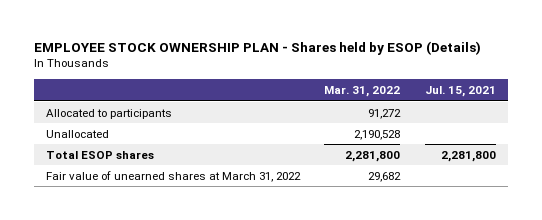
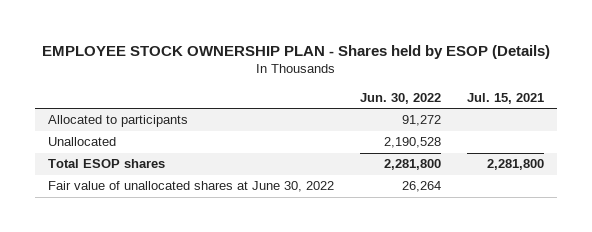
- | Mar. 31, 2022 | Jul. 15, 2021
+ | Jun. 30, 2022 | Jul. 15, 2021
- Fair value of unearned shares at March 31, 2022 | 29,682 |
+ Fair value of unallocated shares at June 30, 2022 | 26,264 |

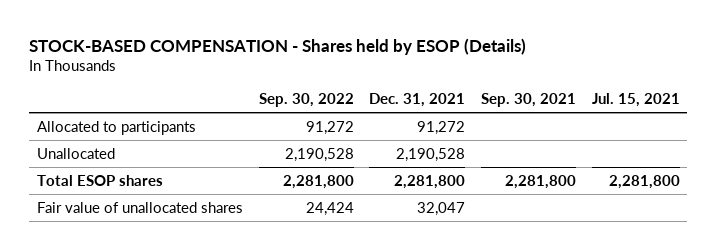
- EMPLOYEE STOCK OWNERSHIP PLAN - Shares held by ESOP (Details)
+ STOCK-BASED COMPENSATION - Shares held by ESOP (Details)
- | Jun. 30, 2022 | Jul. 15, 2021
+ | Sep. 30, 2022 | Dec. 31, 2021 | Sep. 30, 2021 | Jul. 15, 2021
- Fair value of unallocated shares at June 30, 2022 | 26,264 |
+ Fair value of unallocated shares | 24,424 | 32,047 | |

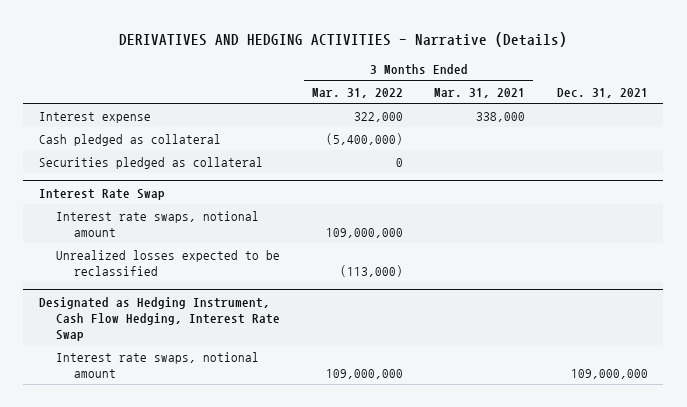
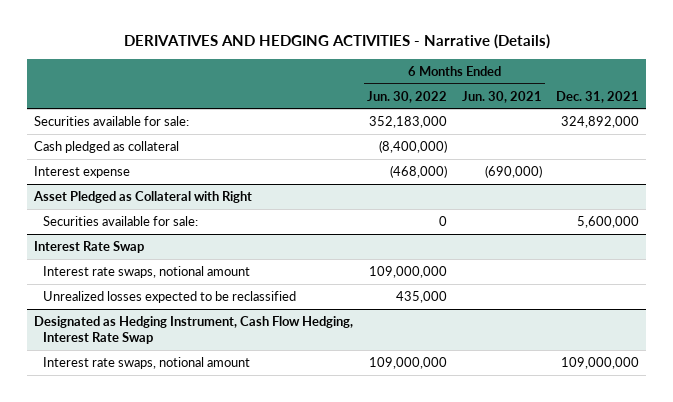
- | 3 Months Ended Mar. 31, 2022 | 3 Months Ended Mar. 31, 2021 | Dec. 31, 2021
+ | 6 Months Ended Jun. 30, 2022 | 6 Months Ended Jun. 30, 2021 | Dec. 31, 2021
+ Securities available for sale: | 352,183,000 | | 324,892,000
- Securities pledged as collateral | 0 | |
moved down: Interest expense | (468,000) | (690,000) |
+ Asset Pledged as Collateral with Right
+ Securities available for sale: | 0 | | 5,600,000

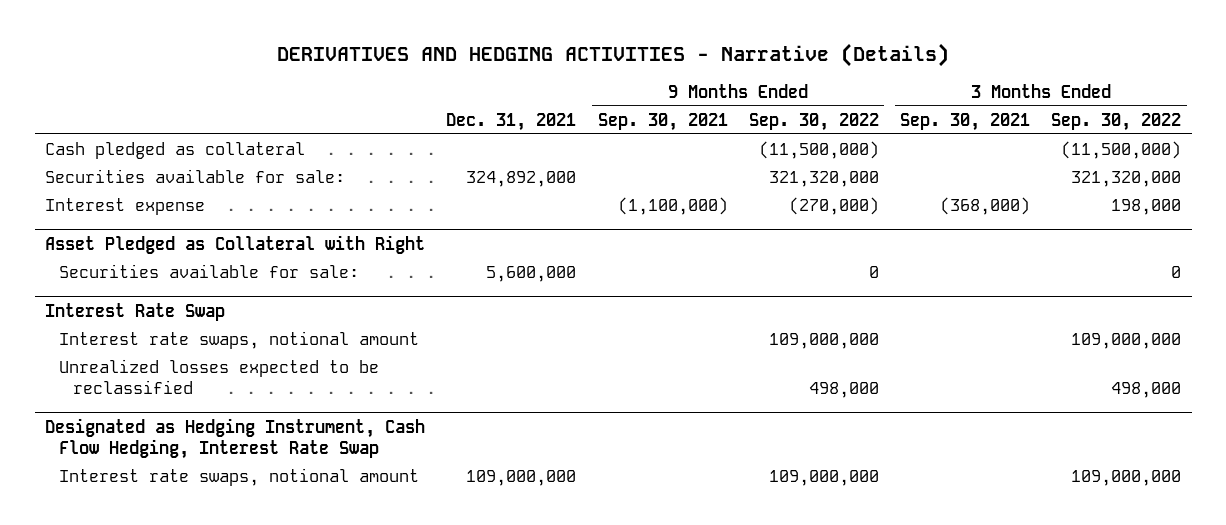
- | 6 Months Ended Jun. 30, 2022 | 6 Months Ended Jun. 30, 2021 | Dec. 31, 2021
+ | Dec. 31, 2021 | 9 Months Ended Sep. 30, 2021 | 9 Months Ended Sep. 30, 2022 | 3 Months Ended Sep. 30, 2021 | 3 Months Ended Sep. 30, 2022
moved down: Securities available for sale: | 324,892,000 | | 321,320,000 | | 321,320,000

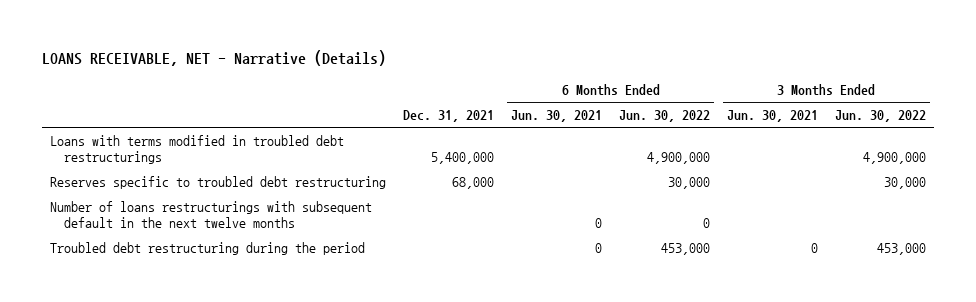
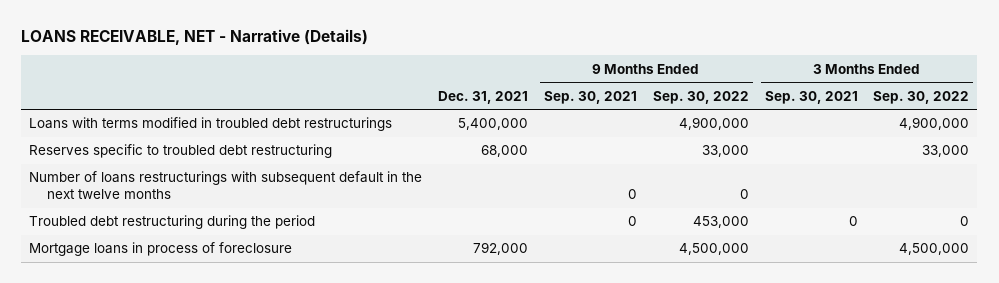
- | Dec. 31, 2021 | 6 Months Ended Jun. 30, 2021 | 6 Months Ended Jun. 30, 2022 | 3 Months Ended Jun. 30, 2021 | 3 Months Ended Jun. 30, 2022
+ | Dec. 31, 2021 | 9 Months Ended Sep. 30, 2021 | 9 Months Ended Sep. 30, 2022 | 3 Months Ended Sep. 30, 2021 | 3 Months Ended Sep. 30, 2022
+ Mortgage loans in process of foreclosure | 792,000 | | 4,500,000 | | 4,500,000

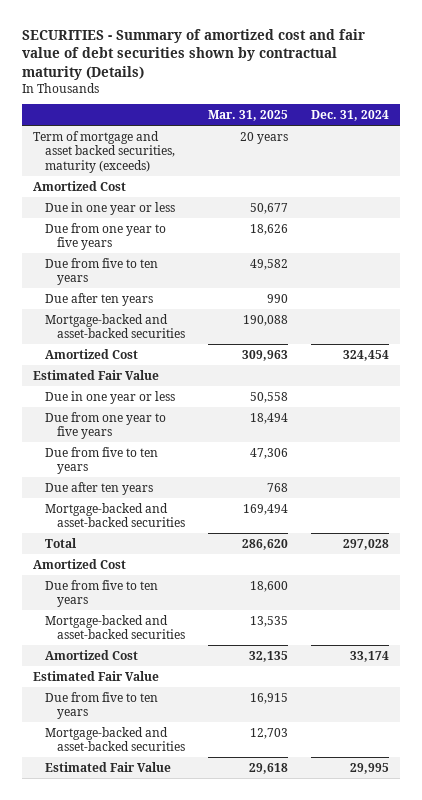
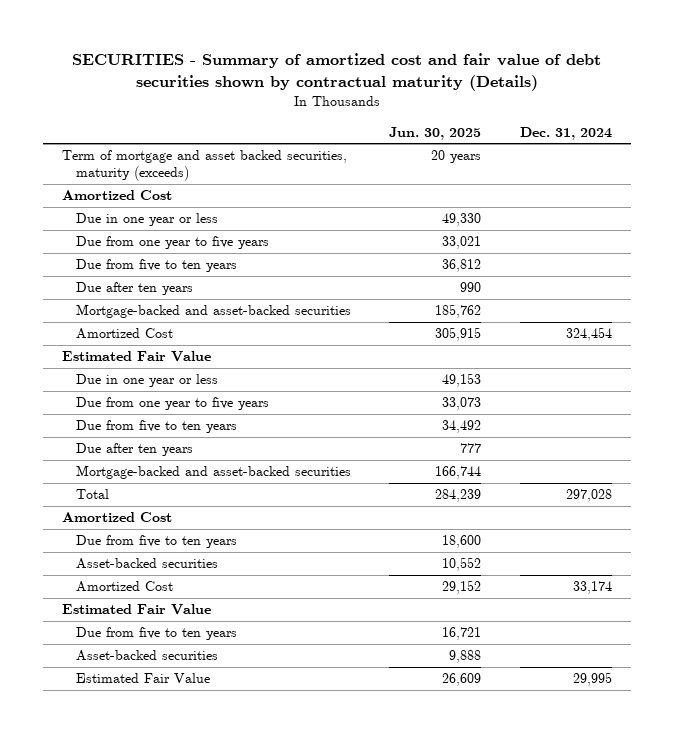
- | Mar. 31, 2025 | Dec. 31, 2024
+ | Jun. 30, 2025 | Dec. 31, 2024
- Mortgage-backed and asset-backed securities | 13,535 |
+ Asset-backed securities | 10,552 |
- Mortgage-backed and asset-backed securities | 12,703 |
+ Asset-backed securities | 9,888 |

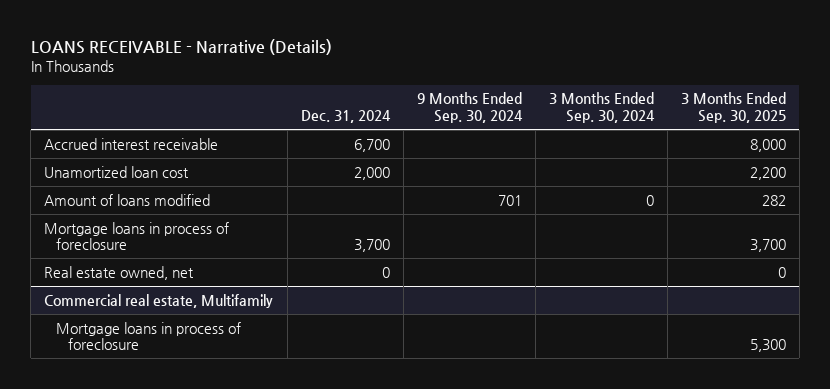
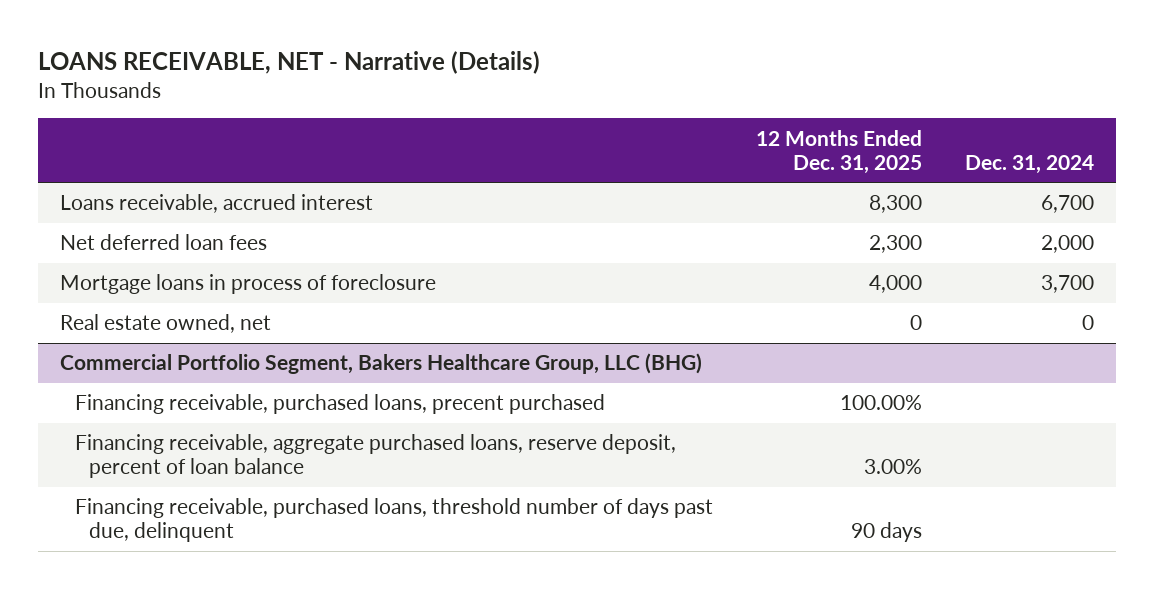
- LOANS RECEIVABLE - Narrative (Details)
+ LOANS RECEIVABLE, NET - Narrative (Details)
- | Dec. 31, 2024 | 9 Months Ended Sep. 30, 2024 | 3 Months Ended Sep. 30, 2024 | 3 Months Ended Sep. 30, 2025
+ | 12 Months Ended Dec. 31, 2025 | Dec. 31, 2024
- Accrued interest receivable | 6,700 | | | 8,000
- Unamortized loan cost | 2,000 | | | 2,200
- Amount of loans modified | | 701 | 0 | 282
+ Loans receivable, accrued interest | 8,300 | 6,700
+ Net deferred loan fees | 2,300 | 2,000
- Commercial real estate, Multifamily
- Mortgage loans in process of foreclosure | | | | 5,300
+ Commercial Portfolio Segment, Bakers Healthcare Group, LLC (BHG)
+ Financing receivable, purchased loans, precent purchased | 100.00% |
+ Financing receivable, aggregate purchased loans, reserve deposit, percent of loan balance | 3.00% |
+ Financing receivable, purchased loans, threshold number of days past due, delinquent | 90 days |

